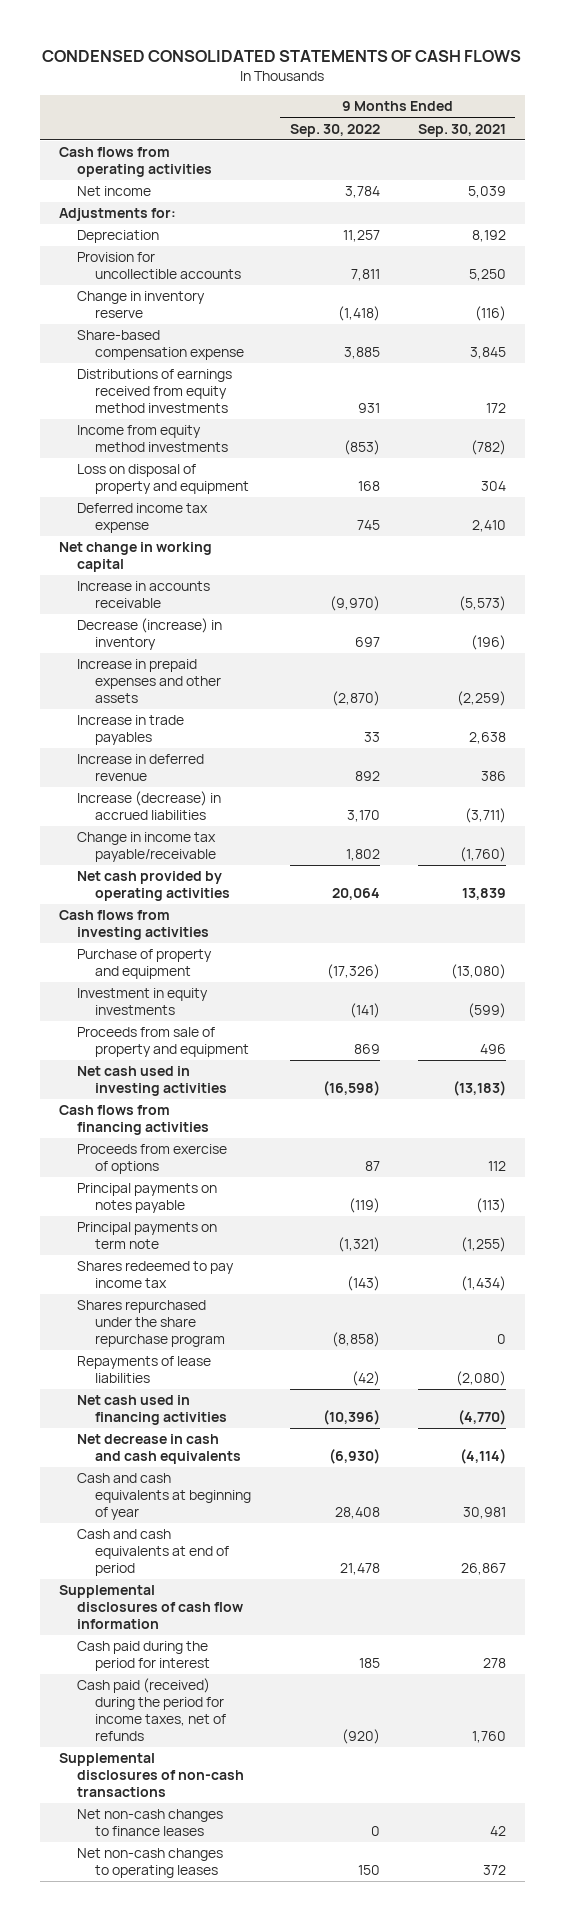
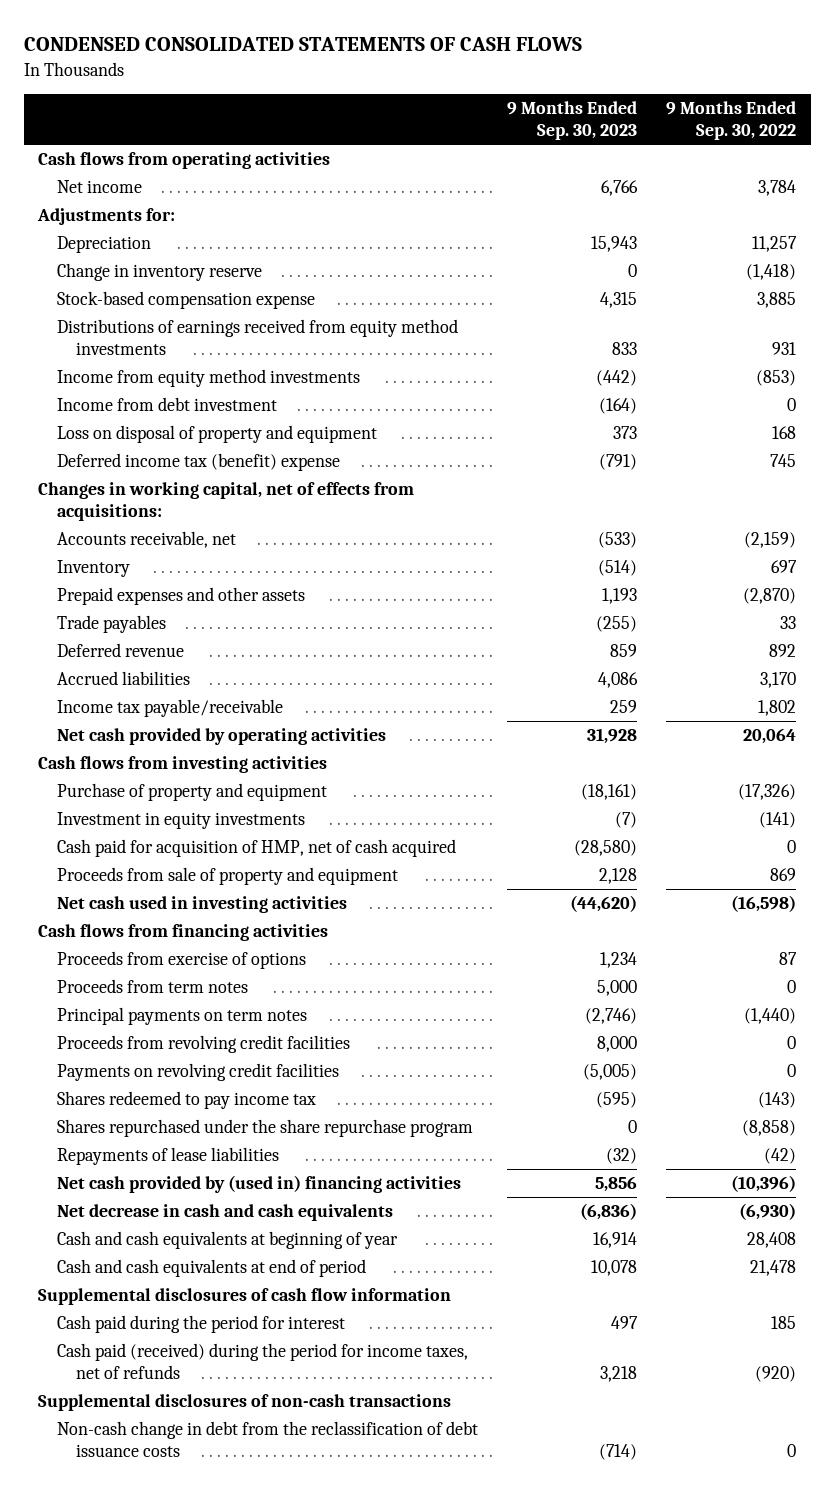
- | 9 Months Ended Sep. 30, 2022 | 9 Months Ended Sep. 30, 2021
+ | 9 Months Ended Sep. 30, 2023 | 9 Months Ended Sep. 30, 2022
- Provision for uncollectible accounts | 7,811 | 5,250
- Share-based compensation expense | 3,885 | 3,845
+ Stock-based compensation expense | 4,315 | 3,885
+ Income from debt investment | (164) | 0
- Deferred income tax expense | 745 | 2,410
- Net change in working capital
- Increase in accounts receivable | (9,970) | (5,573)
- Decrease (increase) in inventory | 697 | (196)
- Increase in prepaid expenses and other assets | (2,870) | (2,259)
- Increase in trade payables | 33 | 2,638
- Increase in deferred revenue | 892 | 386
- Increase (decrease) in accrued liabilities | 3,170 | (3,711)
- Change in income tax payable/receivable | 1,802 | (1,760)
+ Deferred income tax (benefit) expense | (791) | 745
+ Changes in working capital, net of effects from acquisitions:
+ Accounts receivable, net | (533) | (2,159)
+ Inventory | (514) | 697
+ Prepaid expenses and other assets | 1,193 | (2,870)
+ Trade payables | (255) | 33
+ Deferred revenue | 859 | 892
+ Accrued liabilities | 4,086 | 3,170
+ Income tax payable/receivable | 259 | 1,802
+ Cash paid for acquisition of HMP, net of cash acquired | (28,580) | 0
- Principal payments on notes payable | (119) | (113)
- Principal payments on term note | (1,321) | (1,255)
+ Proceeds from term notes | 5,000 | 0
+ Principal payments on term notes | (2,746) | (1,440)
+ Proceeds from revolving credit facilities | 8,000 | 0
+ Payments on revolving credit facilities | (5,005) | 0
- Net cash used in financing activities | (10,396) | (4,770)
+ Net cash provided by (used in) financing activities | 5,856 | (10,396)
- Net non-cash changes to finance leases | 0 | 42
- Net non-cash changes to operating leases | 150 | 372
+ Non-cash change in debt from the reclassification of debt issuance costs | (714) | 0

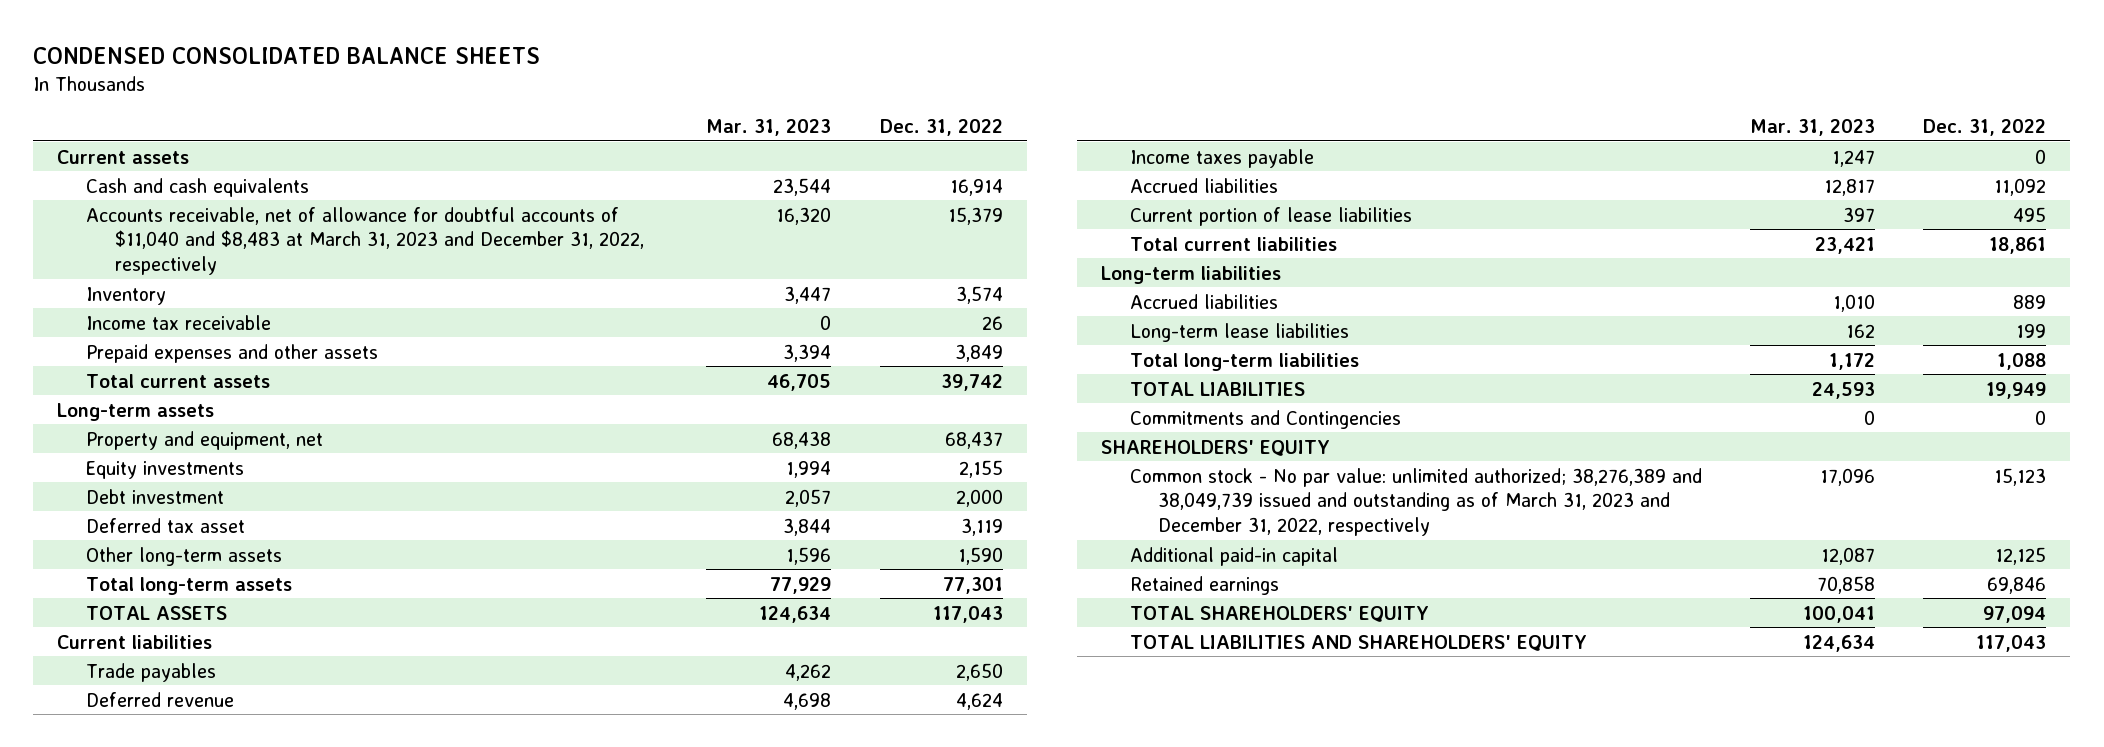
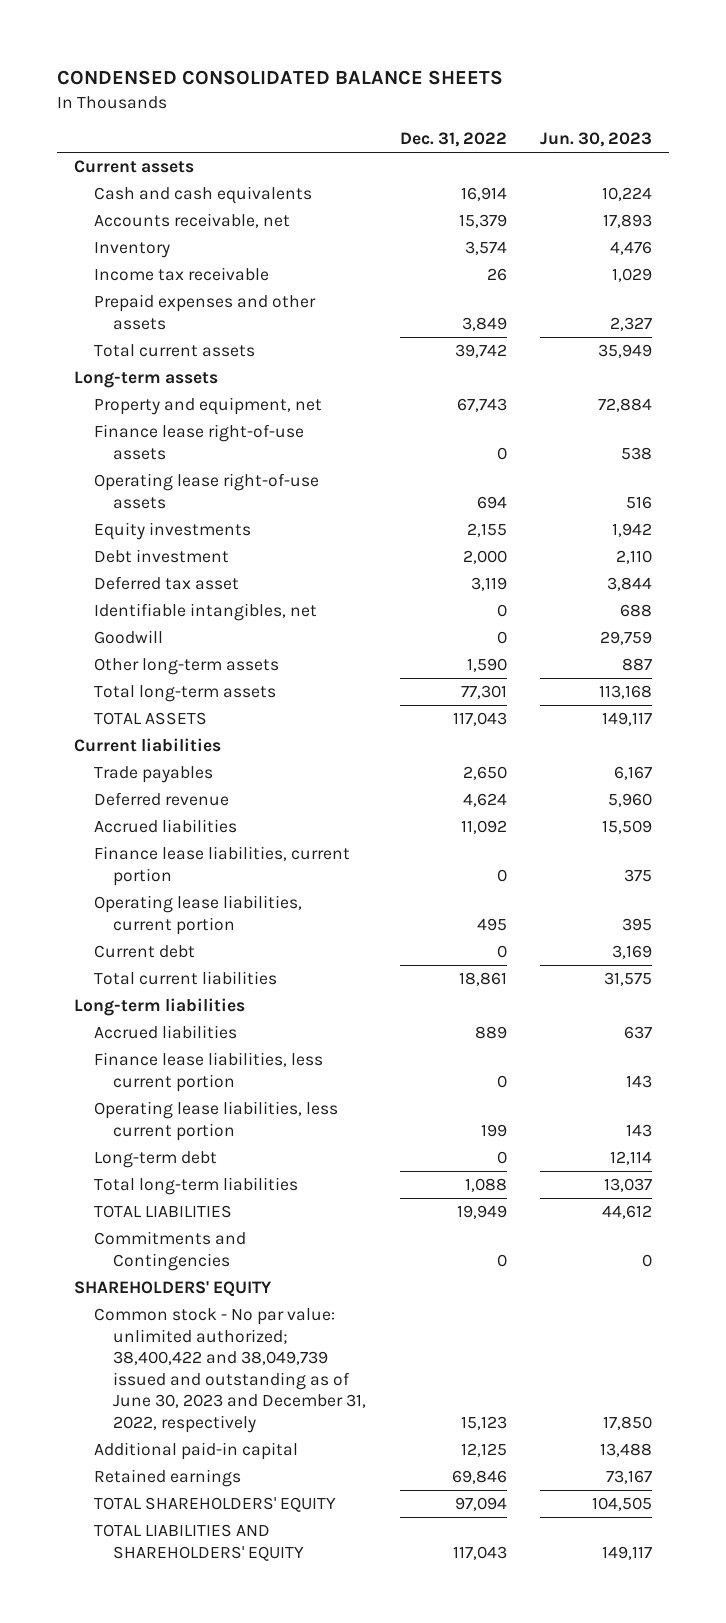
- | Mar. 31, 2023 | Dec. 31, 2022
+ | Dec. 31, 2022 | Jun. 30, 2023
- Accounts receivable, net of allowance for doubtful accounts of $11,040 and $8,483 at March 31, 2023 and December 31, 2022, respectively | 16,320 | 15,379
+ Accounts receivable, net | 15,379 | 17,893
- Property and equipment, net | 68,438 | 68,437
+ Property and equipment, net | 67,743 | 72,884
+ Finance lease right-of-use assets | 0 | 538
+ Operating lease right-of-use assets | 694 | 516
+ Identifiable intangibles, net | 0 | 688
+ Goodwill | 0 | 29,759
- Income taxes payable | 1,247 | 0
- Current portion of lease liabilities | 397 | 495
+ Finance lease liabilities, current portion | 0 | 375
+ Operating lease liabilities, current portion | 495 | 395
+ Current debt | 0 | 3,169
- Long-term lease liabilities | 162 | 199
+ Finance lease liabilities, less current portion | 0 | 143
+ Operating lease liabilities, less current portion | 199 | 143
+ Long-term debt | 0 | 12,114
- Common stock - No par value: unlimited authorized; 38,276,389 and 38,049,739 issued and outstanding as of March 31, 2023 and December 31, 2022, respectively | 17,096 | 15,123
+ Common stock - No par value: unlimited authorized; 38,400,422 and 38,049,739 issued and outstanding as of June 30, 2023 and December 31, 2022, respectively | 15,123 | 17,850

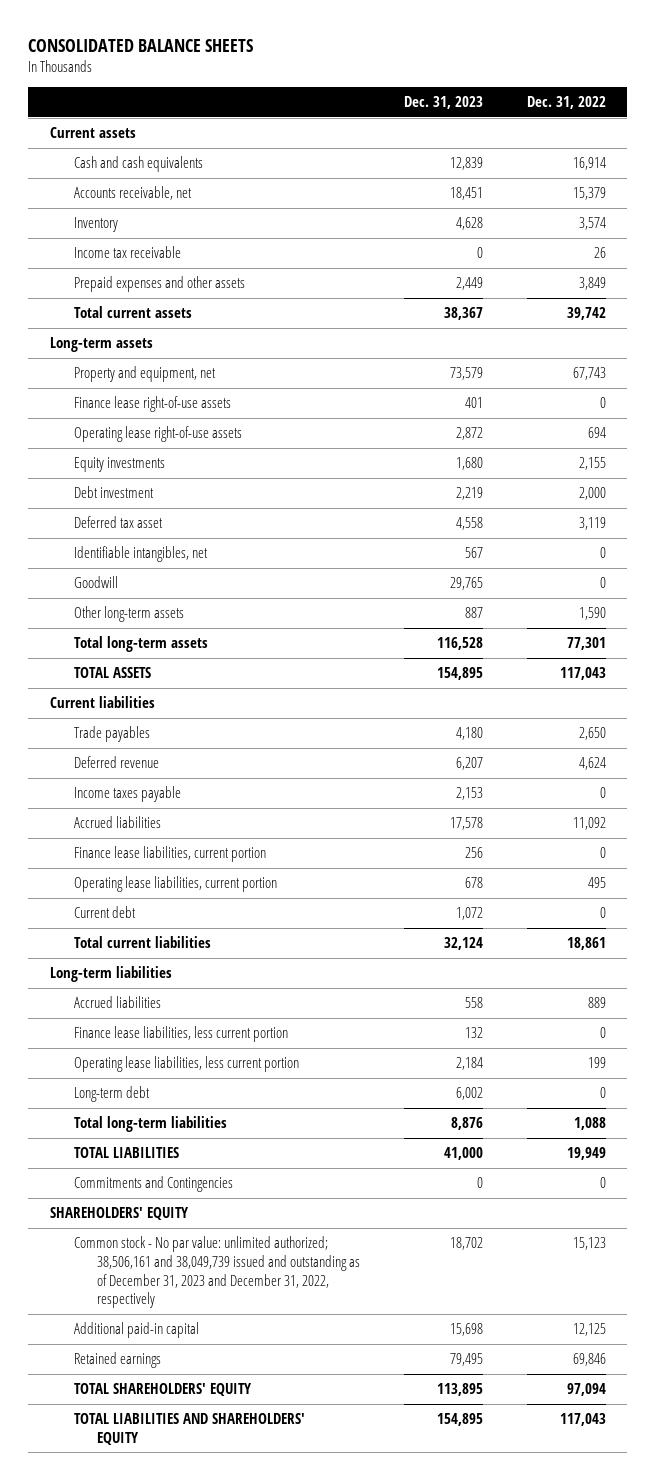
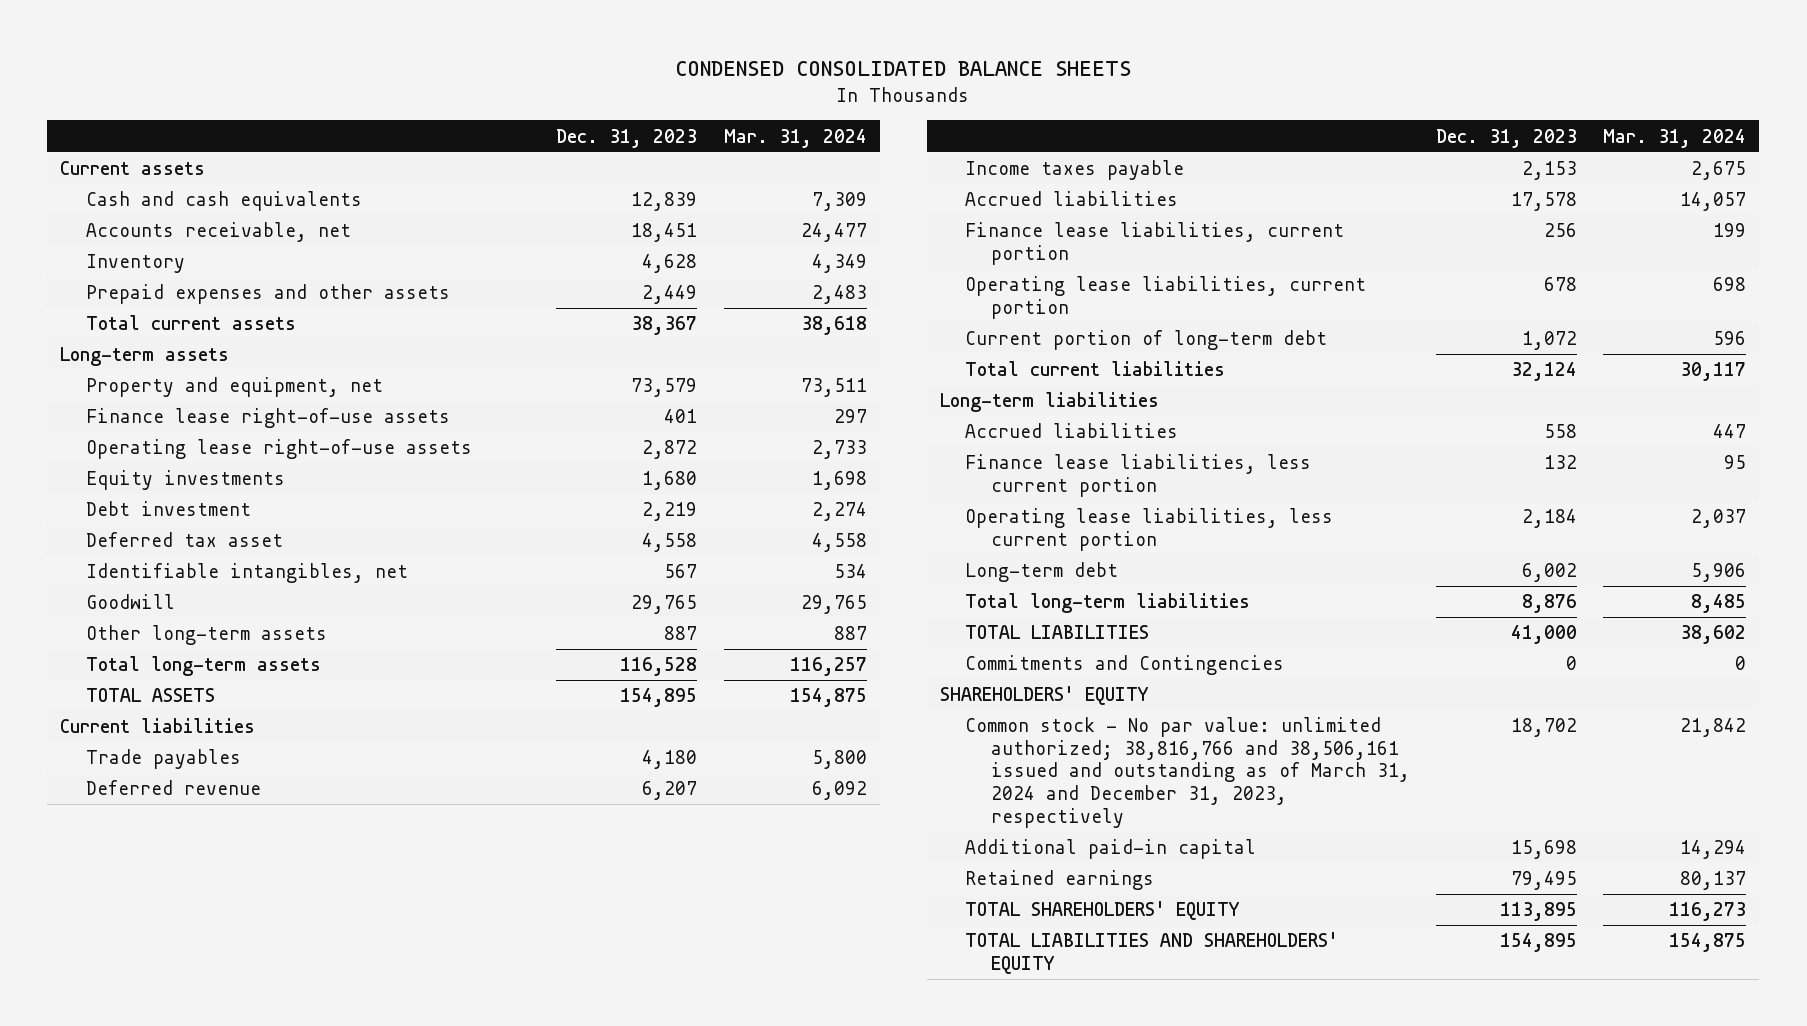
- CONSOLIDATED BALANCE SHEETS
+ CONDENSED CONSOLIDATED BALANCE SHEETS
- | Dec. 31, 2023 | Dec. 31, 2022
+ | Dec. 31, 2023 | Mar. 31, 2024
- Income tax receivable | 0 | 26
- Current debt | 1,072 | 0
+ Current portion of long-term debt | 1,072 | 596
- Common stock - No par value: unlimited authorized; 38,506,161 and 38,049,739 issued and outstanding as of December 31, 2023 and December 31, 2022, respectively | 18,702 | 15,123
+ Common stock - No par value: unlimited authorized; 38,816,766 and 38,506,161 issued and outstanding as of March 31, 2024 and December 31, 2023, respectively | 18,702 | 21,842

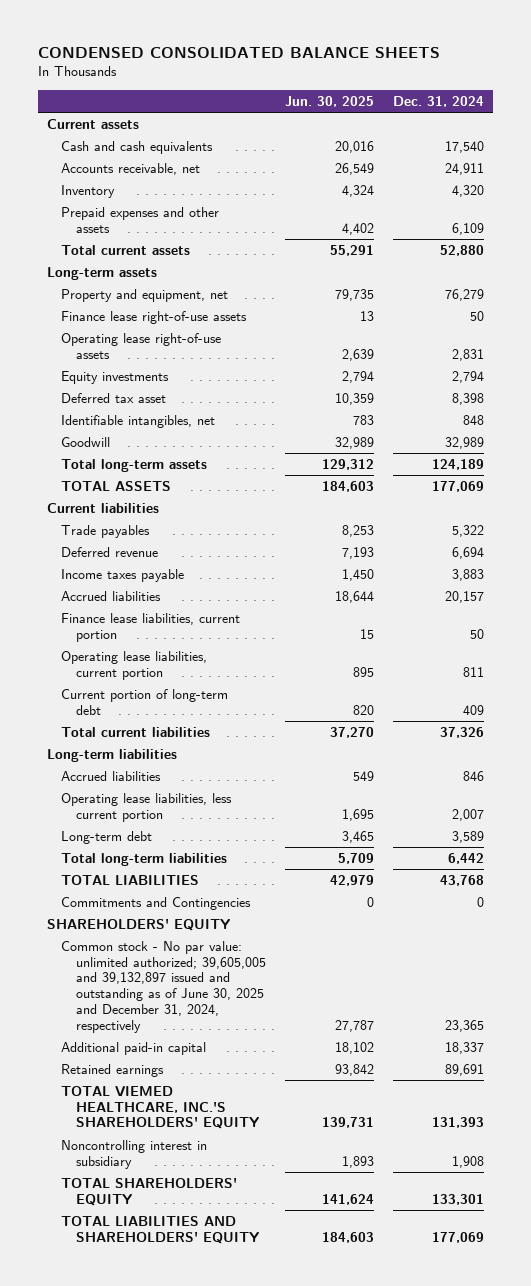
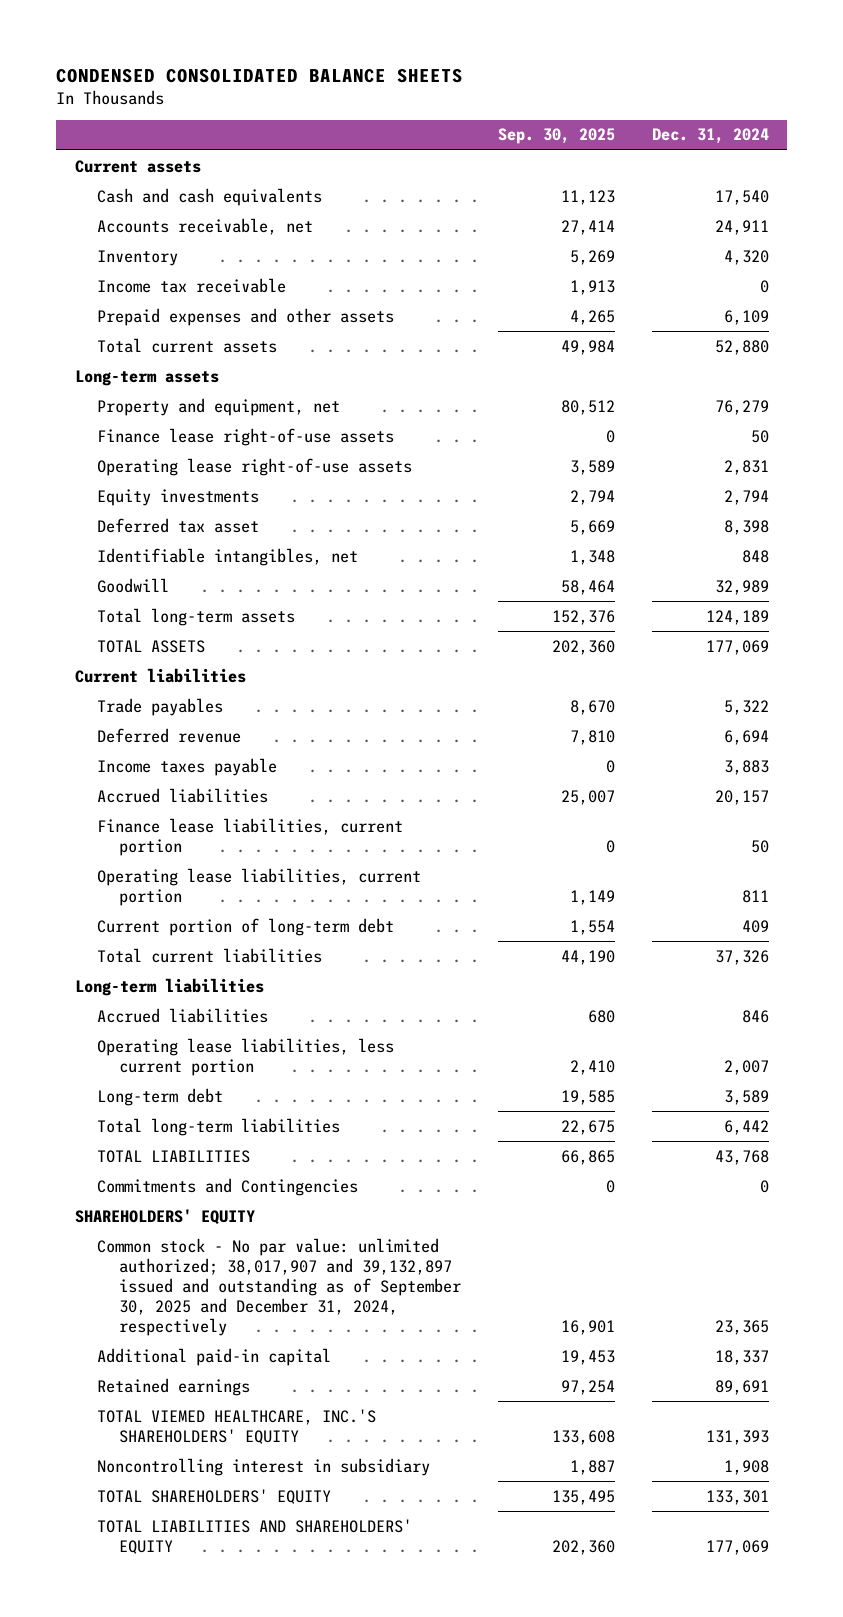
- | Jun. 30, 2025 | Dec. 31, 2024
+ | Sep. 30, 2025 | Dec. 31, 2024
+ Income tax receivable | 1,913 | 0
- Common stock - No par value: unlimited authorized; 39,605,005 and 39,132,897 issued and outstanding as of June 30, 2025 and December 31, 2024, respectively | 27,787 | 23,365
+ Common stock - No par value: unlimited authorized; 38,017,907 and 39,132,897 issued and outstanding as of September 30, 2025 and December 31, 2024, respectively | 16,901 | 23,365

